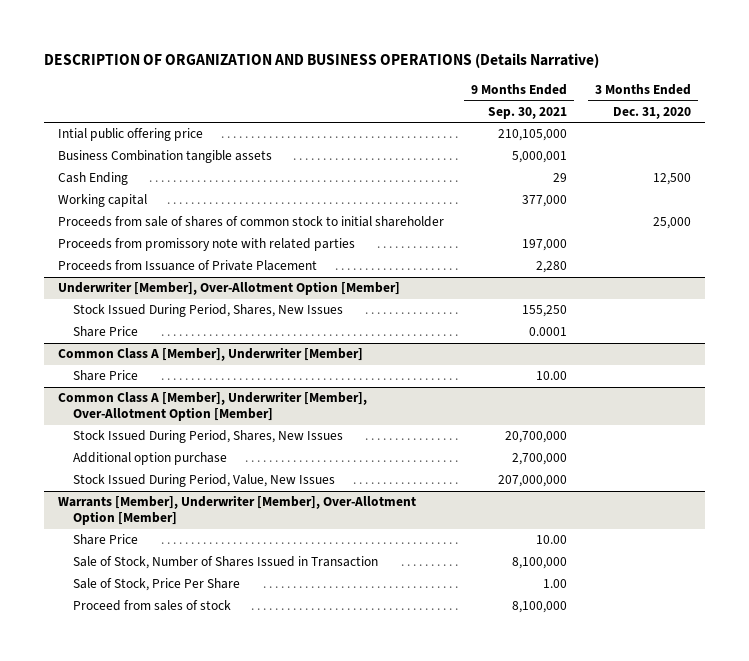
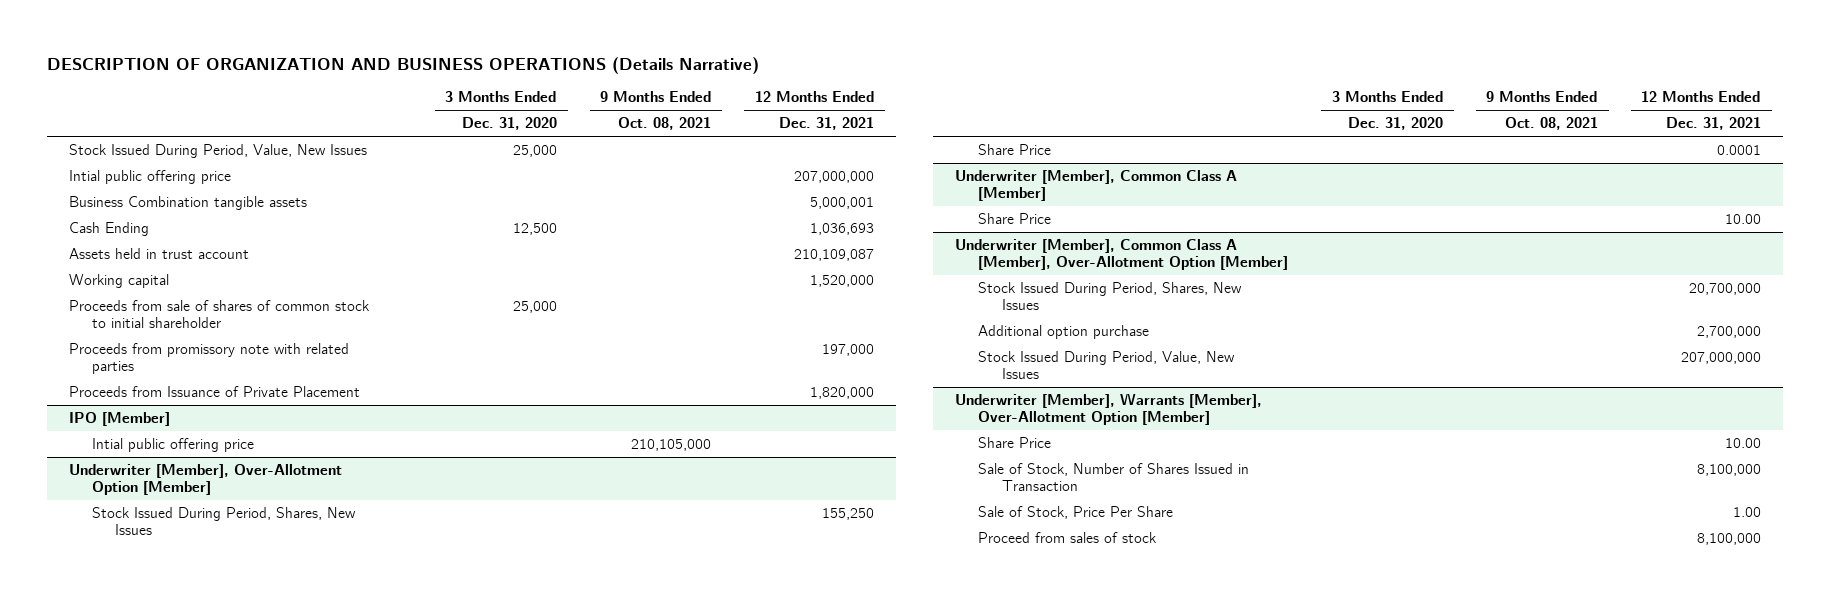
- | 9 Months Ended Sep. 30, 2021 | 3 Months Ended Dec. 31, 2020
+ | 3 Months Ended Dec. 31, 2020 | 9 Months Ended Oct. 08, 2021 | 12 Months Ended Dec. 31, 2021
+ Stock Issued During Period, Value, New Issues | 25,000 | |
+ Assets held in trust account | | | 210,109,087
+ IPO [Member]
+ Intial public offering price | | 210,105,000 |
- Common Class A [Member], Underwriter [Member]
+ Underwriter [Member], Common Class A [Member]
- Common Class A [Member], Underwriter [Member], Over-Allotment Option [Member]
+ Underwriter [Member], Common Class A [Member], Over-Allotment Option [Member]
- Warrants [Member], Underwriter [Member], Over-Allotment Option [Member]
+ Underwriter [Member], Warrants [Member], Over-Allotment Option [Member]

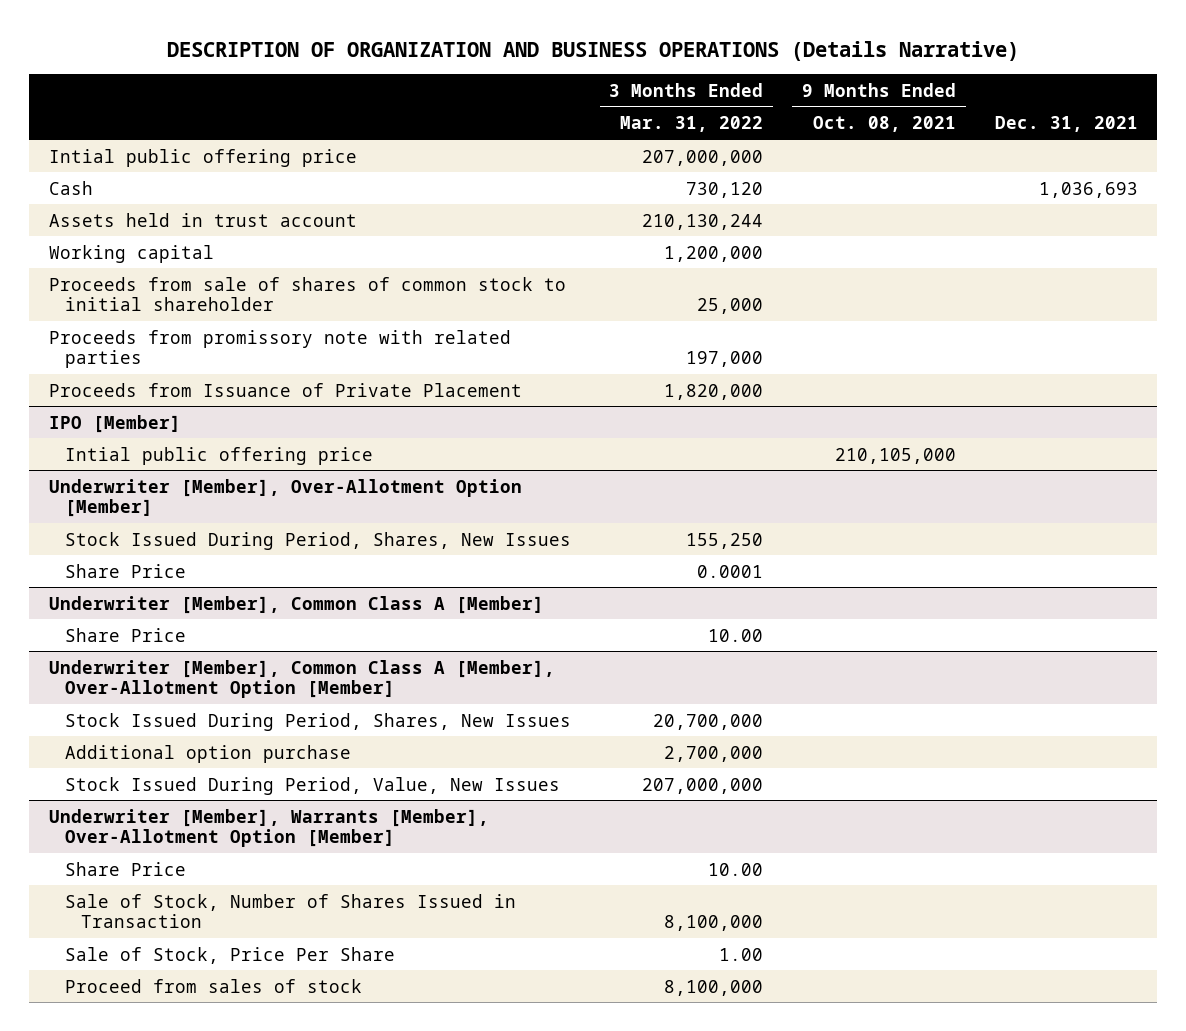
- | 3 Months Ended Dec. 31, 2020 | 9 Months Ended Oct. 08, 2021 | 12 Months Ended Dec. 31, 2021
+ | 3 Months Ended Mar. 31, 2022 | 9 Months Ended Oct. 08, 2021 | Dec. 31, 2021
- Stock Issued During Period, Value, New Issues | 25,000 | |
- Business Combination tangible assets | | | 5,000,001
- Cash Ending | 12,500 | | 1,036,693
+ Cash | 730,120 | | 1,036,693

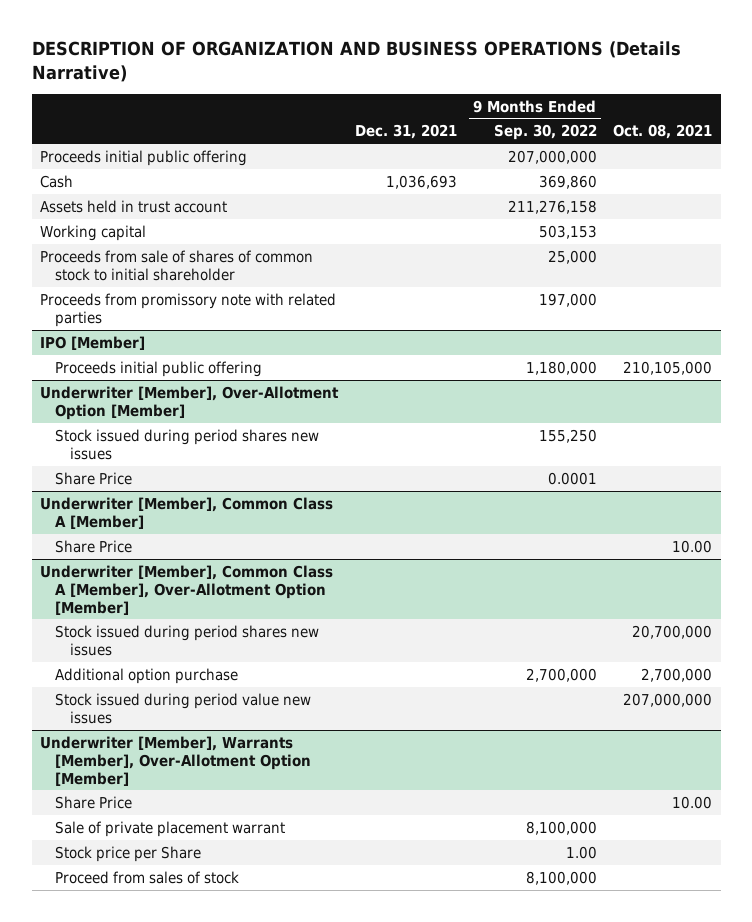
- | 3 Months Ended Mar. 31, 2022 | 9 Months Ended Oct. 08, 2021 | Dec. 31, 2021
+ | Dec. 31, 2021 | 9 Months Ended Sep. 30, 2022 | Oct. 08, 2021
- Intial public offering price | 207,000,000 | |
+ Proceeds initial public offering | | 207,000,000 |
- Proceeds from Issuance of Private Placement | 1,820,000 | |
@ IPO [Member]
- Intial public offering price | | 210,105,000 |
+ Proceeds initial public offering | | 1,180,000 | 210,105,000
@ Underwriter [Member], Over-Allotment Option [Member]
- Stock Issued During Period, Shares, New Issues | 155,250 | |
+ Stock issued during period shares new issues | | 155,250 |
@ Underwriter [Member], Common Class A [Member], Over-Allotment Option [Member]
- Stock Issued During Period, Shares, New Issues | 20,700,000 | |
+ Stock issued during period shares new issues | | | 20,700,000
- Stock Issued During Period, Value, New Issues | 207,000,000 | |
+ Stock issued during period value new issues | | | 207,000,000
@ Underwriter [Member], Warrants [Member], Over-Allotment Option [Member]
- Sale of Stock, Number of Shares Issued in Transaction | 8,100,000 | |
- Sale of Stock, Price Per Share | 1.00 | |
+ Sale of private placement warrant | | 8,100,000 |
+ Stock price per Share | | 1.00 |

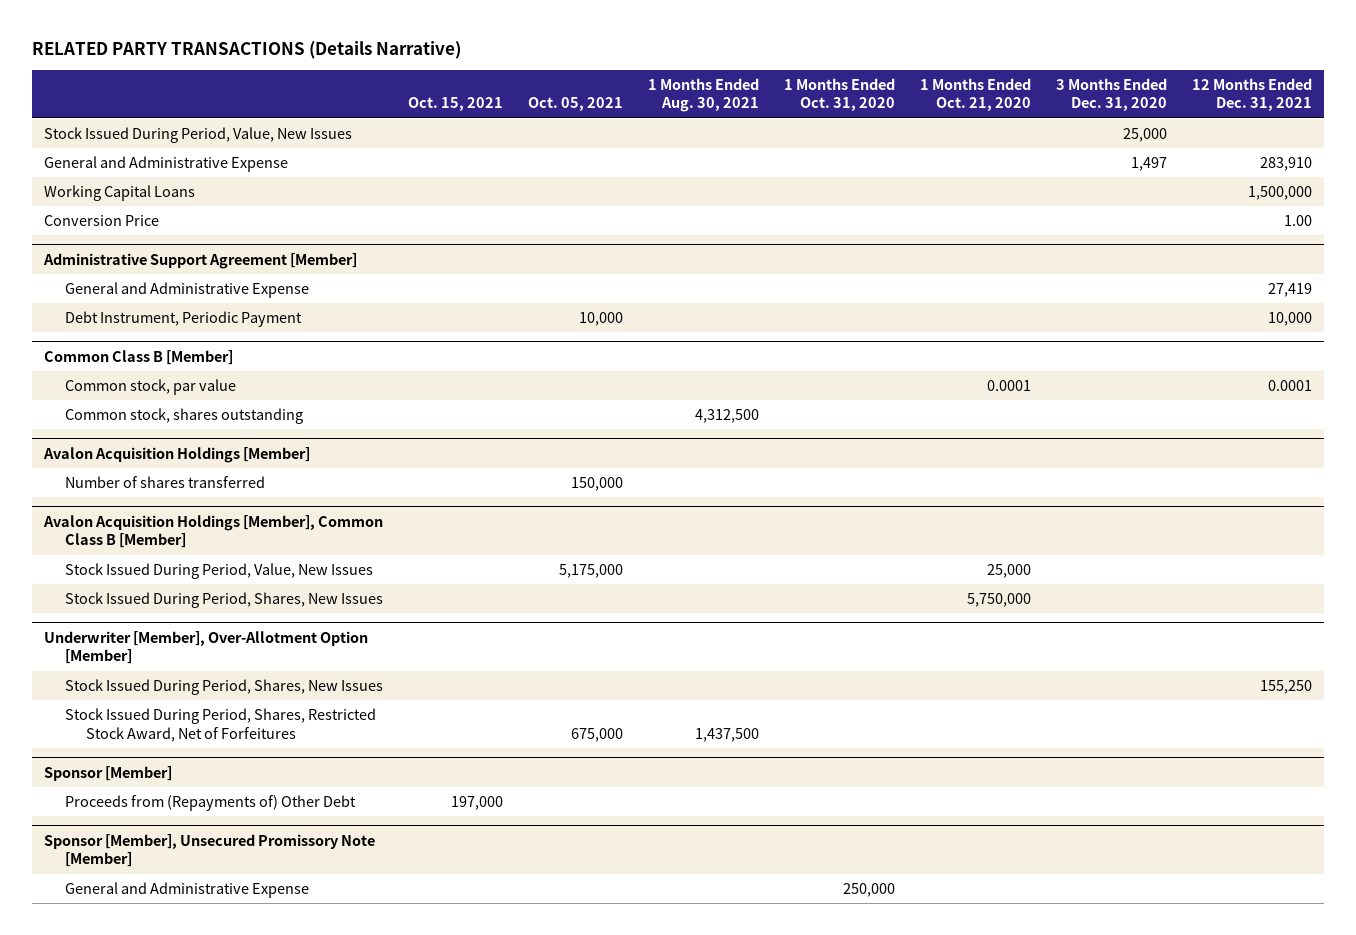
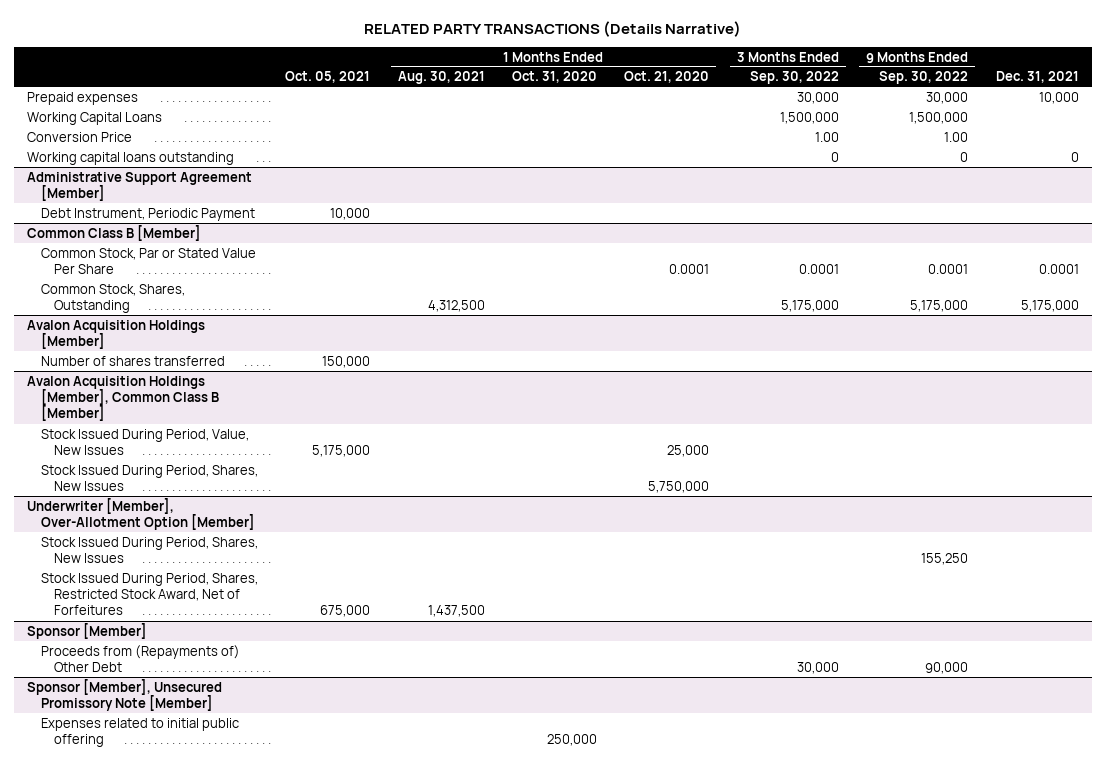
- | Oct. 15, 2021 | Oct. 05, 2021 | 1 Months Ended Aug. 30, 2021 | 1 Months Ended Oct. 31, 2020 | 1 Months Ended Oct. 21, 2020 | 3 Months Ended Dec. 31, 2020 | 12 Months Ended Dec. 31, 2021
+ | Oct. 05, 2021 | 1 Months Ended Aug. 30, 2021 | 1 Months Ended Oct. 31, 2020 | 1 Months Ended Oct. 21, 2020 | 3 Months Ended Sep. 30, 2022 | 9 Months Ended Sep. 30, 2022 | Dec. 31, 2021
- Stock Issued During Period, Value, New Issues | | | | | | 25,000 |
- General and Administrative Expense | | | | | | 1,497 | 283,910
+ Prepaid expenses | | | | | 30,000 | 30,000 | 10,000
+ Working capital loans outstanding | | | | | 0 | 0 | 0
@ Administrative Support Agreement [Member]
- General and Administrative Expense | | | | | | | 27,419
@ Common Class B [Member]
- Common stock, par value | | | | | 0.0001 | | 0.0001
- Common stock, shares outstanding | | | 4,312,500 | | | |
+ Common Stock, Par or Stated Value Per Share | | | | 0.0001 | 0.0001 | 0.0001 | 0.0001
+ Common Stock, Shares, Outstanding | | 4,312,500 | | | 5,175,000 | 5,175,000 | 5,175,000
@ Sponsor [Member], Unsecured Promissory Note [Member]
- General and Administrative Expense | | | | 250,000 | | |
+ Expenses related to initial public offering | | | 250,000 | | | |

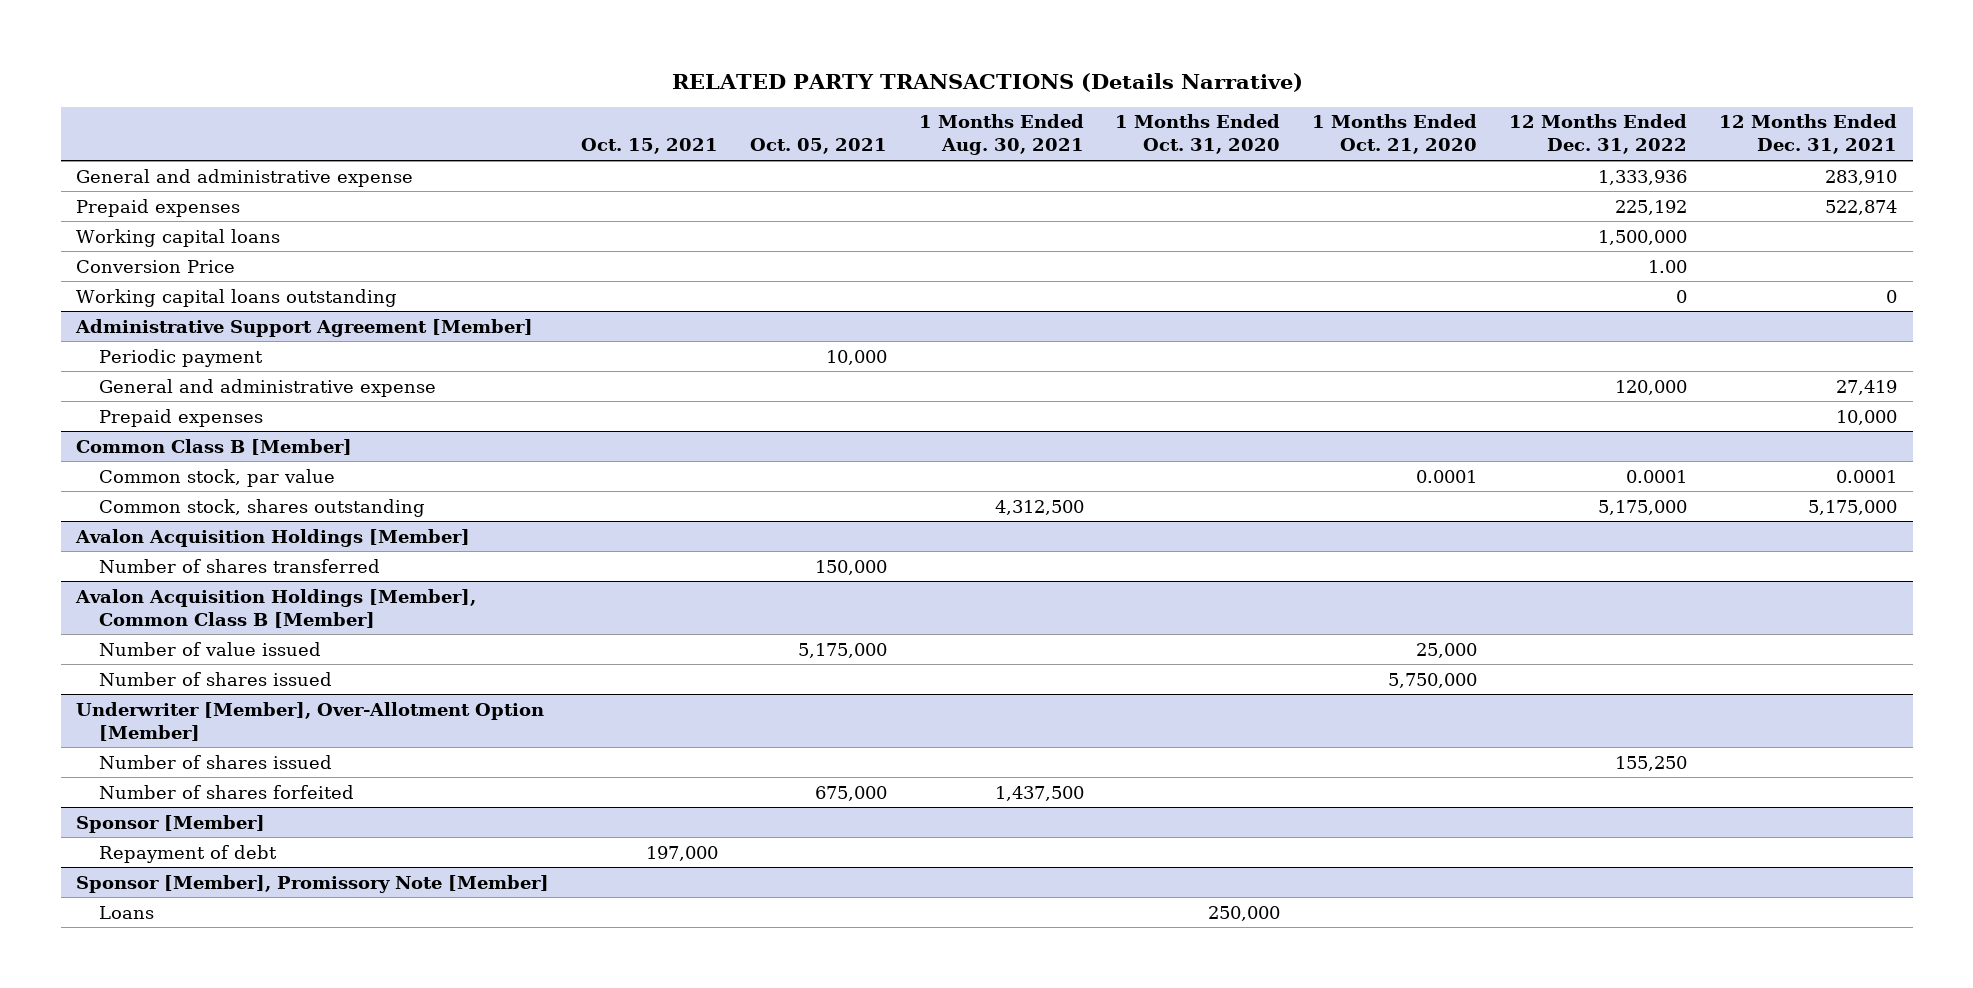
- | Oct. 05, 2021 | 1 Months Ended Aug. 30, 2021 | 1 Months Ended Oct. 31, 2020 | 1 Months Ended Oct. 21, 2020 | 3 Months Ended Sep. 30, 2022 | 9 Months Ended Sep. 30, 2022 | Dec. 31, 2021
+ | Oct. 15, 2021 | Oct. 05, 2021 | 1 Months Ended Aug. 30, 2021 | 1 Months Ended Oct. 31, 2020 | 1 Months Ended Oct. 21, 2020 | 12 Months Ended Dec. 31, 2022 | 12 Months Ended Dec. 31, 2021
+ General and administrative expense | | | | | | 1,333,936 | 283,910
- Working Capital Loans | | | | | 1,500,000 | 1,500,000 |
+ Working capital loans | | | | | | 1,500,000 |
@ Administrative Support Agreement [Member]
- Debt Instrument, Periodic Payment | 10,000 | | | | | |
+ Periodic payment | | 10,000 | | | | |
+ General and administrative expense | | | | | | 120,000 | 27,419
+ Prepaid expenses | | | | | | | 10,000
@ Common Class B [Member]
- Common Stock, Par or Stated Value Per Share | | | | 0.0001 | 0.0001 | 0.0001 | 0.0001
- Common Stock, Shares, Outstanding | | 4,312,500 | | | 5,175,000 | 5,175,000 | 5,175,000
+ Common stock, par value | | | | | 0.0001 | 0.0001 | 0.0001
+ Common stock, shares outstanding | | | 4,312,500 | | | 5,175,000 | 5,175,000
@ Avalon Acquisition Holdings [Member], Common Class B [Member]
- Stock Issued During Period, Value, New Issues | 5,175,000 | | | 25,000 | | |
- Stock Issued During Period, Shares, New Issues | | | | 5,750,000 | | |
+ Number of value issued | | 5,175,000 | | | 25,000 | |
+ Number of shares issued | | | | | 5,750,000 | |
@ Underwriter [Member], Over-Allotment Option [Member]
- Stock Issued During Period, Shares, New Issues | | | | | | 155,250 |
- Stock Issued During Period, Shares, Restricted Stock Award, Net of Forfeitures | 675,000 | 1,437,500 | | | | |
+ Number of shares issued | | | | | | 155,250 |
+ Number of shares forfeited | | 675,000 | 1,437,500 | | | |
@ Sponsor [Member]
- Proceeds from (Repayments of) Other Debt | | | | | 30,000 | 90,000 |
- Sponsor [Member], Unsecured Promissory Note [Member]
- Expenses related to initial public offering | | | 250,000 | | | |
@ Sponsor [Member]
+ Repayment of debt | 197,000 | | | | | |
+ Sponsor [Member], Promissory Note [Member]
+ Loans | | | | 250,000 | | |

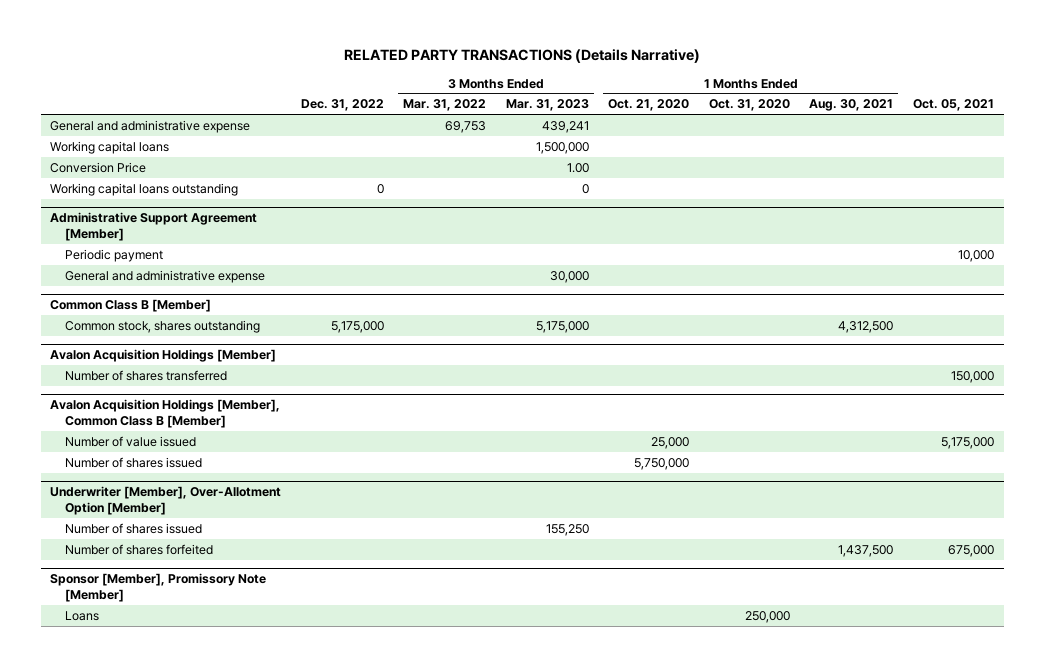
- | Oct. 15, 2021 | Oct. 05, 2021 | 1 Months Ended Aug. 30, 2021 | 1 Months Ended Oct. 31, 2020 | 1 Months Ended Oct. 21, 2020 | 12 Months Ended Dec. 31, 2022 | 12 Months Ended Dec. 31, 2021
+ | Dec. 31, 2022 | 3 Months Ended Mar. 31, 2022 | 3 Months Ended Mar. 31, 2023 | 1 Months Ended Oct. 21, 2020 | 1 Months Ended Oct. 31, 2020 | 1 Months Ended Aug. 30, 2021 | Oct. 05, 2021
- Prepaid expenses | | | | | | 225,192 | 522,874
@ Administrative Support Agreement [Member]
- Prepaid expenses | | | | | | | 10,000
@ Common Class B [Member]
- Common stock, par value | | | | | 0.0001 | 0.0001 | 0.0001
- Sponsor [Member]
- Repayment of debt | 197,000 | | | | | |

